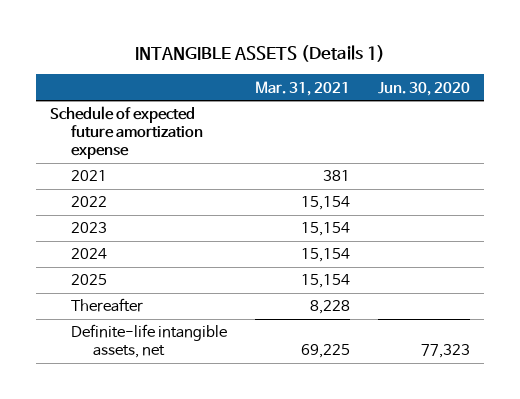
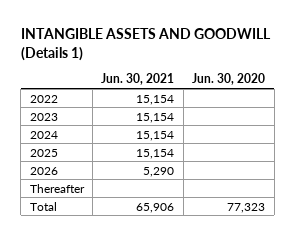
- INTANGIBLE ASSETS (Details 1)
+ INTANGIBLE ASSETS AND GOODWILL (Details 1)
- | Mar. 31, 2021 | Jun. 30, 2020
+ | Jun. 30, 2021 | Jun. 30, 2020
- Schedule of expected future amortization expense
- 2021 | 381 |
+ 2026 | 5,290 |
- Definite-life intangible assets, net | 69,225 | 77,323
+ Total | 65,906 | 77,323

